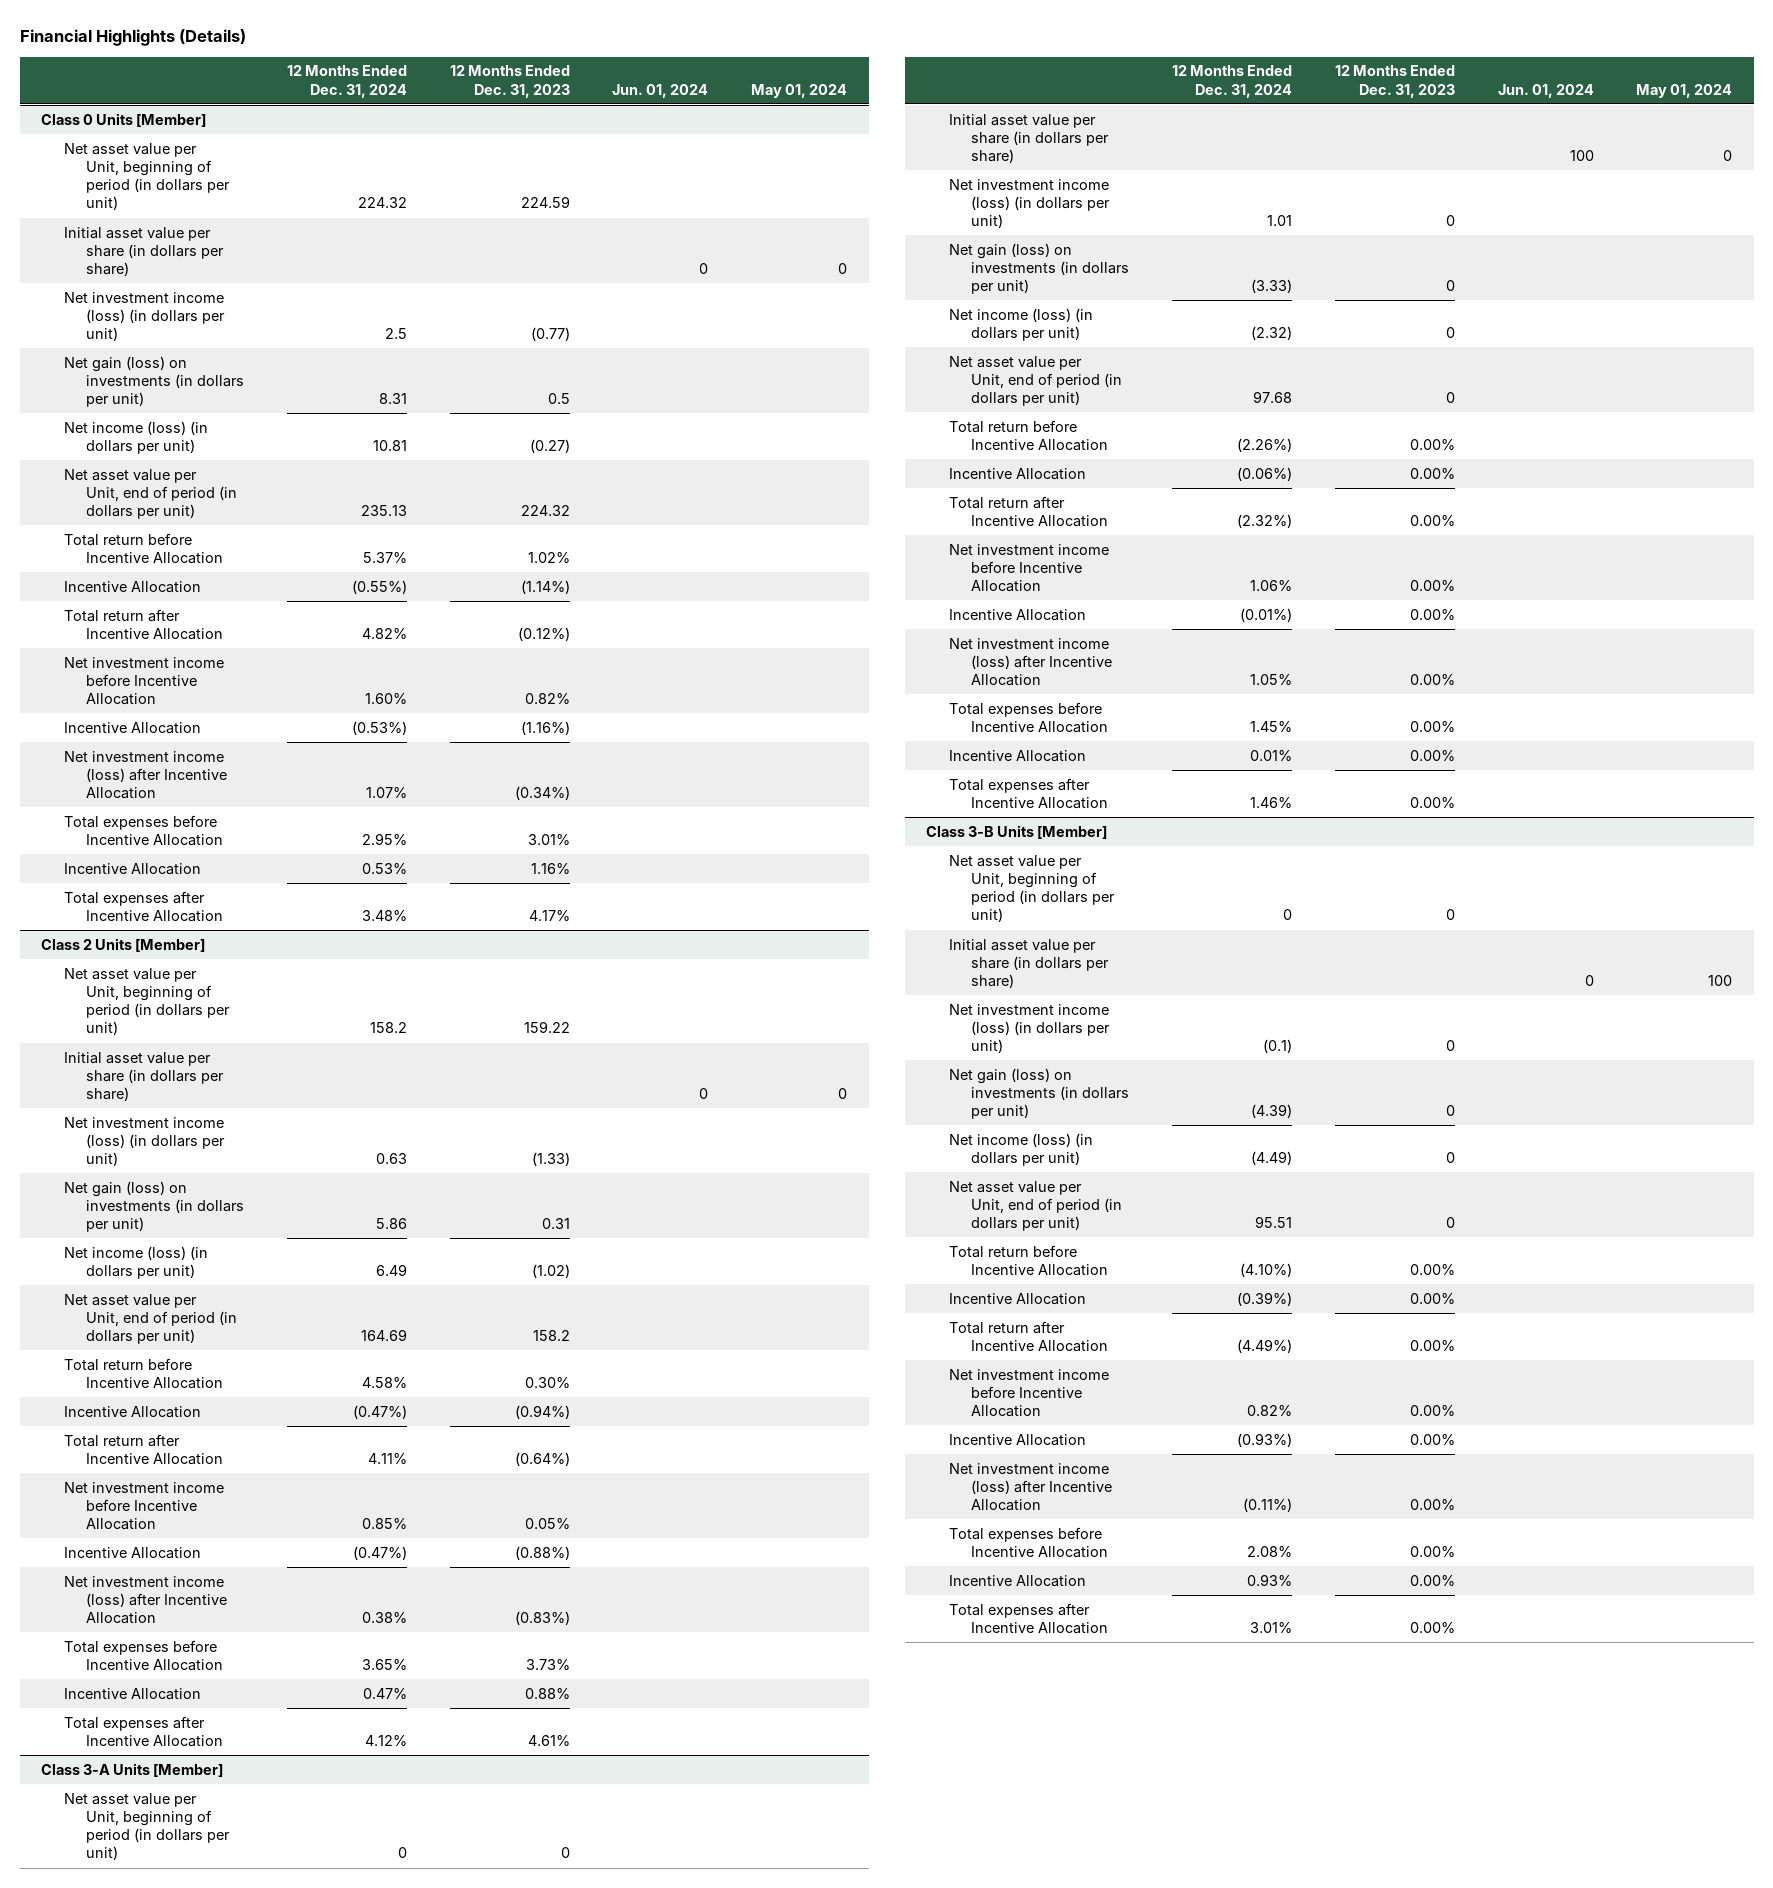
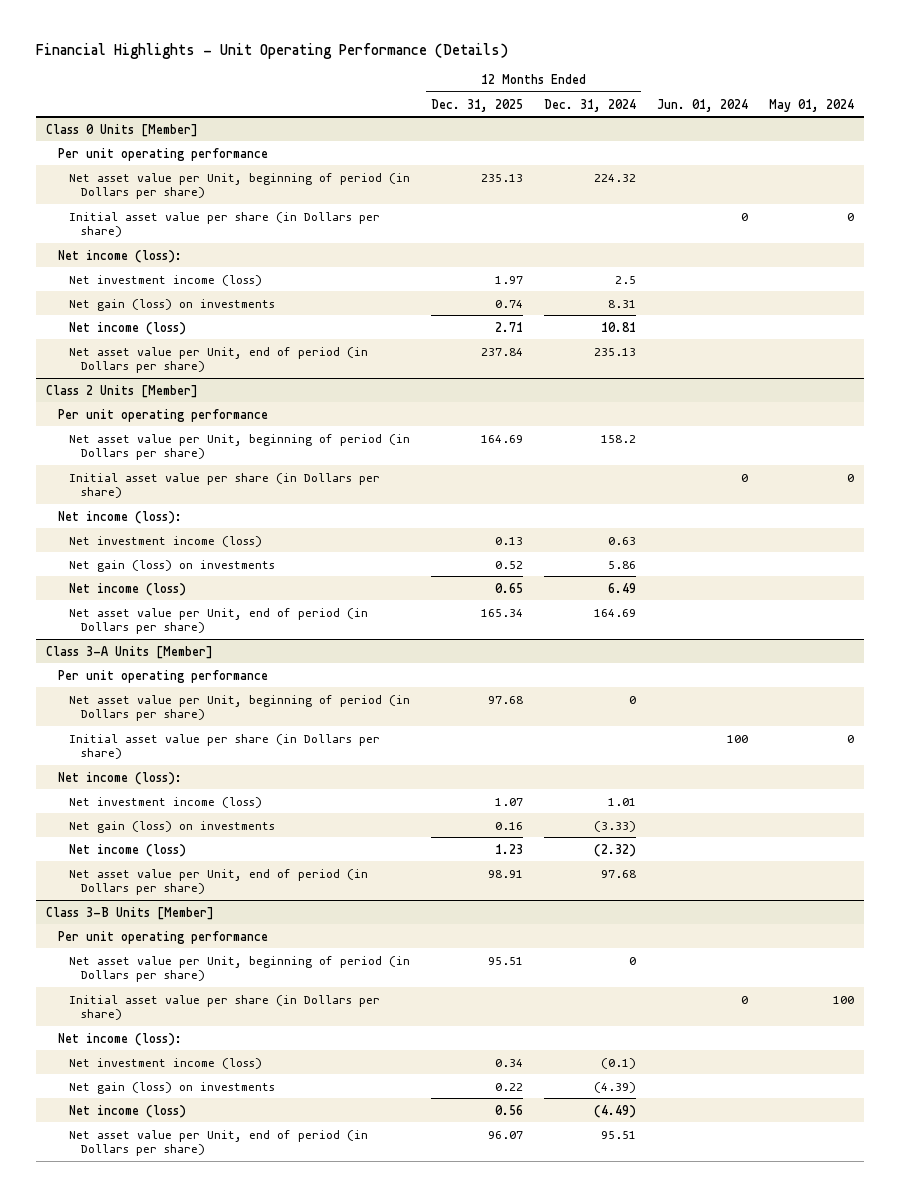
- Financial Highlights (Details)
+ Financial Highlights - Unit Operating Performance (Details)
- | 12 Months Ended Dec. 31, 2024 | 12 Months Ended Dec. 31, 2023 | Jun. 01, 2024 | May 01, 2024
+ | 12 Months Ended Dec. 31, 2025 | 12 Months Ended Dec. 31, 2024 | Jun. 01, 2024 | May 01, 2024
@ Class 0 Units [Member]
- Net asset value per Unit, beginning of period (in dollars per unit) | 224.32 | 224.59 | |
- Initial asset value per share (in dollars per share) | | | 0 | 0
- Net investment income (loss) (in dollars per unit) | 2.5 | (0.77) | |
- Net gain (loss) on investments (in dollars per unit) | 8.31 | 0.5 | |
- Net income (loss) (in dollars per unit) | 10.81 | (0.27) | |
- Net asset value per Unit, end of period (in dollars per unit) | 235.13 | 224.32 | |
- Total return before Incentive Allocation | 5.37% | 1.02% | |
- Incentive Allocation | (0.55%) | (1.14%) | |
- Total return after Incentive Allocation | 4.82% | (0.12%) | |
- Net investment income before Incentive Allocation | 1.60% | 0.82% | |
- Incentive Allocation | (0.53%) | (1.16%) | |
- Net investment income (loss) after Incentive Allocation | 1.07% | (0.34%) | |
- Total expenses before Incentive Allocation | 2.95% | 3.01% | |
- Incentive Allocation | 0.53% | 1.16% | |
- Total expenses after Incentive Allocation | 3.48% | 4.17% | |
+ Per unit operating performance
+ Net asset value per Unit, beginning of period (in Dollars per share) | 235.13 | 224.32 | |
+ Initial asset value per share (in Dollars per share) | | | 0 | 0
+ Net income (loss):
+ Net investment income (loss) | 1.97 | 2.5 | |
+ Net gain (loss) on investments | 0.74 | 8.31 | |
+ Net income (loss) | 2.71 | 10.81 | |
+ Net asset value per Unit, end of period (in Dollars per share) | 237.84 | 235.13 | |
@ Class 2 Units [Member]
- Net asset value per Unit, beginning of period (in dollars per unit) | 158.2 | 159.22 | |
- Initial asset value per share (in dollars per share) | | | 0 | 0
- Net investment income (loss) (in dollars per unit) | 0.63 | (1.33) | |
- Net gain (loss) on investments (in dollars per unit) | 5.86 | 0.31 | |
- Net income (loss) (in dollars per unit) | 6.49 | (1.02) | |
- Net asset value per Unit, end of period (in dollars per unit) | 164.69 | 158.2 | |
- Total return before Incentive Allocation | 4.58% | 0.30% | |
- Incentive Allocation | (0.47%) | (0.94%) | |
- Total return after Incentive Allocation | 4.11% | (0.64%) | |
- Net investment income before Incentive Allocation | 0.85% | 0.05% | |
- Incentive Allocation | (0.47%) | (0.88%) | |
- Net investment income (loss) after Incentive Allocation | 0.38% | (0.83%) | |
- Total expenses before Incentive Allocation | 3.65% | 3.73% | |
- Incentive Allocation | 0.47% | 0.88% | |
- Total expenses after Incentive Allocation | 4.12% | 4.61% | |
+ Per unit operating performance
+ Net asset value per Unit, beginning of period (in Dollars per share) | 164.69 | 158.2 | |
+ Initial asset value per share (in Dollars per share) | | | 0 | 0
+ Net income (loss):
+ Net investment income (loss) | 0.13 | 0.63 | |
+ Net gain (loss) on investments | 0.52 | 5.86 | |
+ Net income (loss) | 0.65 | 6.49 | |
+ Net asset value per Unit, end of period (in Dollars per share) | 165.34 | 164.69 | |
@ Class 3-A Units [Member]
- Net asset value per Unit, beginning of period (in dollars per unit) | 0 | 0 | |
- Initial asset value per share (in dollars per share) | | | 100 | 0
- Net investment income (loss) (in dollars per unit) | 1.01 | 0 | |
- Net gain (loss) on investments (in dollars per unit) | (3.33) | 0 | |
- Net income (loss) (in dollars per unit) | (2.32) | 0 | |
- Net asset value per Unit, end of period (in dollars per unit) | 97.68 | 0 | |
- Total return before Incentive Allocation | (2.26%) | 0.00% | |
- Incentive Allocation | (0.06%) | 0.00% | |
- Total return after Incentive Allocation | (2.32%) | 0.00% | |
- Net investment income before Incentive Allocation | 1.06% | 0.00% | |
- Incentive Allocation | (0.01%) | 0.00% | |
- Net investment income (loss) after Incentive Allocation | 1.05% | 0.00% | |
- Total expenses before Incentive Allocation | 1.45% | 0.00% | |
- Incentive Allocation | 0.01% | 0.00% | |
- Total expenses after Incentive Allocation | 1.46% | 0.00% | |
+ Per unit operating performance
+ Net asset value per Unit, beginning of period (in Dollars per share) | 97.68 | 0 | |
+ Initial asset value per share (in Dollars per share) | | | 100 | 0
+ Net income (loss):
+ Net investment income (loss) | 1.07 | 1.01 | |
+ Net gain (loss) on investments | 0.16 | (3.33) | |
+ Net income (loss) | 1.23 | (2.32) | |
+ Net asset value per Unit, end of period (in Dollars per share) | 98.91 | 97.68 | |
@ Class 3-B Units [Member]
- Net asset value per Unit, beginning of period (in dollars per unit) | 0 | 0 | |
- Initial asset value per share (in dollars per share) | | | 0 | 100
- Net investment income (loss) (in dollars per unit) | (0.1) | 0 | |
- Net gain (loss) on investments (in dollars per unit) | (4.39) | 0 | |
- Net income (loss) (in dollars per unit) | (4.49) | 0 | |
- Net asset value per Unit, end of period (in dollars per unit) | 95.51 | 0 | |
- Total return before Incentive Allocation | (4.10%) | 0.00% | |
- Incentive Allocation | (0.39%) | 0.00% | |
- Total return after Incentive Allocation | (4.49%) | 0.00% | |
- Net investment income before Incentive Allocation | 0.82% | 0.00% | |
- Incentive Allocation | (0.93%) | 0.00% | |
- Net investment income (loss) after Incentive Allocation | (0.11%) | 0.00% | |
- Total expenses before Incentive Allocation | 2.08% | 0.00% | |
- Incentive Allocation | 0.93% | 0.00% | |
- Total expenses after Incentive Allocation | 3.01% | 0.00% | |
+ Per unit operating performance
+ Net asset value per Unit, beginning of period (in Dollars per share) | 95.51 | 0 | |
+ Initial asset value per share (in Dollars per share) | | | 0 | 100
+ Net income (loss):
+ Net investment income (loss) | 0.34 | (0.1) | |
+ Net gain (loss) on investments | 0.22 | (4.39) | |
+ Net income (loss) | 0.56 | (4.49) | |
+ Net asset value per Unit, end of period (in Dollars per share) | 96.07 | 95.51 | |

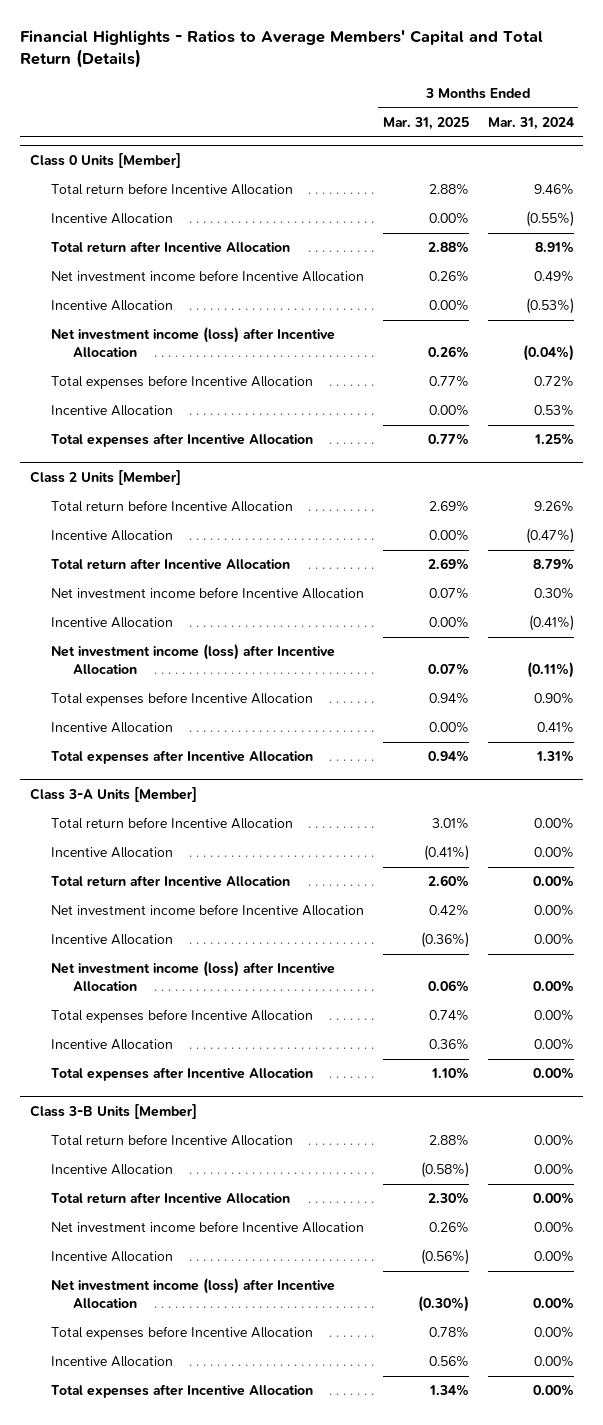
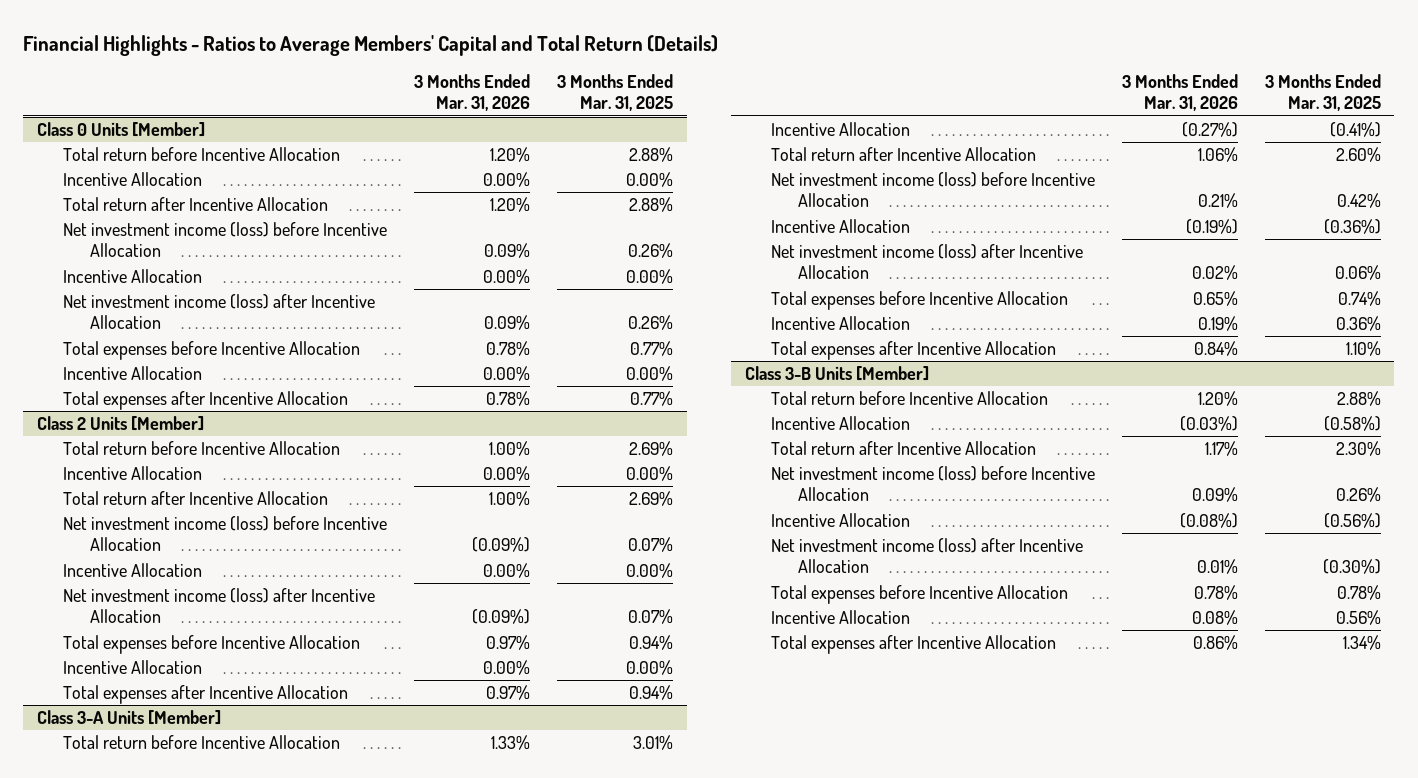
- | 3 Months Ended Mar. 31, 2025 | 3 Months Ended Mar. 31, 2024
+ | 3 Months Ended Mar. 31, 2026 | 3 Months Ended Mar. 31, 2025
@ Class 0 Units [Member]
- Net investment income before Incentive Allocation | 0.26% | 0.49%
+ Net investment income (loss) before Incentive Allocation | 0.09% | 0.26%
@ Class 2 Units [Member]
- Net investment income before Incentive Allocation | 0.07% | 0.30%
+ Net investment income (loss) before Incentive Allocation | (0.09%) | 0.07%
@ Class 3-A Units [Member]
- Net investment income before Incentive Allocation | 0.42% | 0.00%
+ Net investment income (loss) before Incentive Allocation | 0.21% | 0.42%
@ Class 3-B Units [Member]
- Net investment income before Incentive Allocation | 0.26% | 0.00%
+ Net investment income (loss) before Incentive Allocation | 0.09% | 0.26%

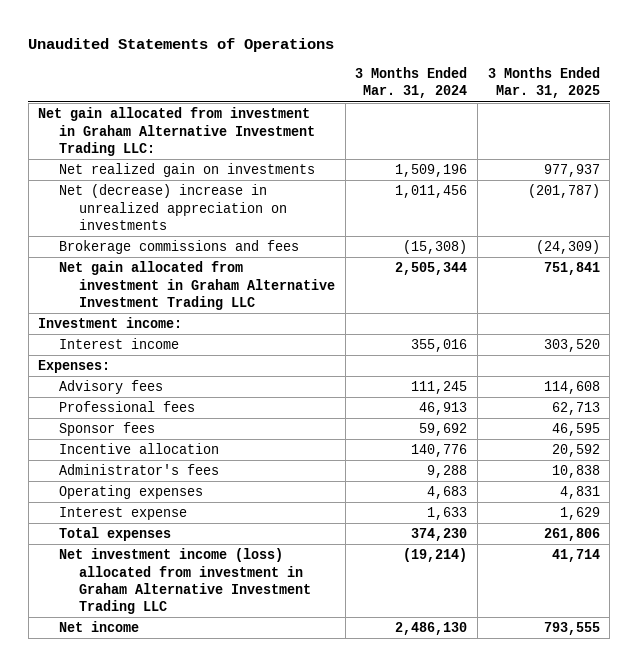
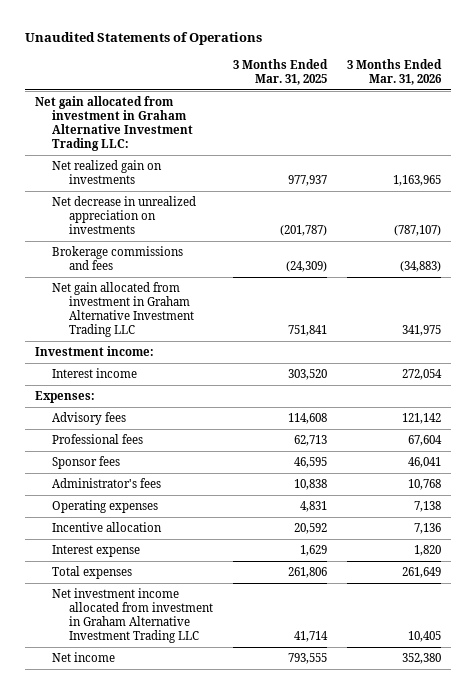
- | 3 Months Ended Mar. 31, 2024 | 3 Months Ended Mar. 31, 2025
+ | 3 Months Ended Mar. 31, 2025 | 3 Months Ended Mar. 31, 2026
- Net (decrease) increase in unrealized appreciation on investments | 1,011,456 | (201,787)
+ Net decrease in unrealized appreciation on investments | (201,787) | (787,107)
moved down: Incentive allocation | 20,592 | 7,136
- Net investment income (loss) allocated from investment in Graham Alternative Investment Trading LLC | (19,214) | 41,714
+ Net investment income allocated from investment in Graham Alternative Investment Trading LLC | 41,714 | 10,405

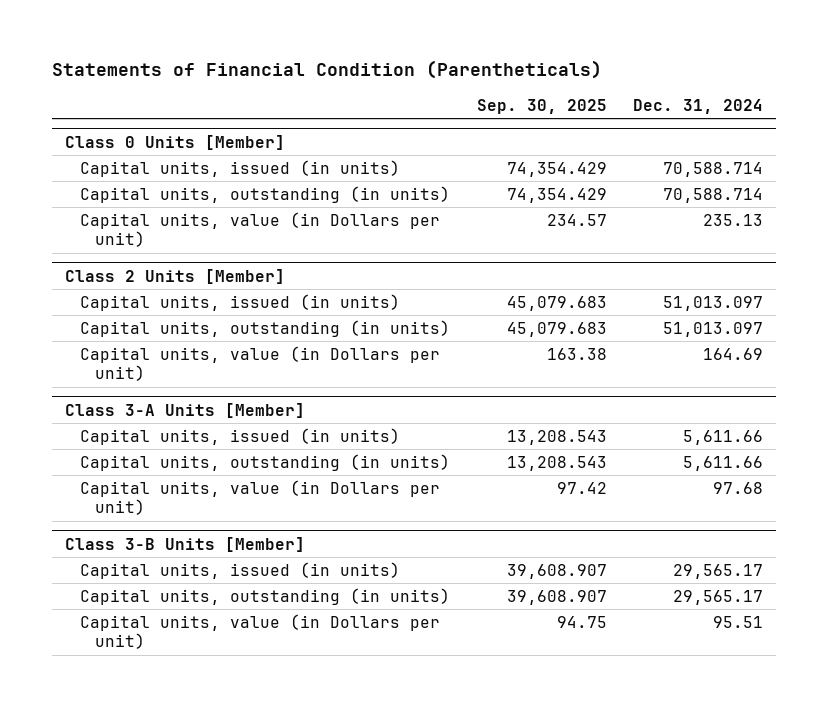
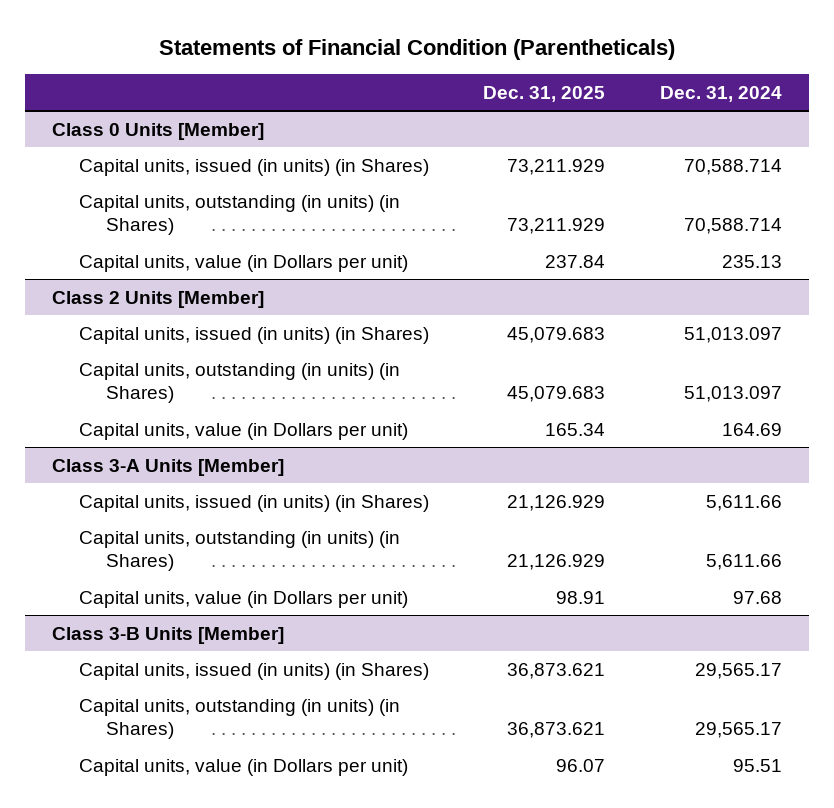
- | Sep. 30, 2025 | Dec. 31, 2024
+ | Dec. 31, 2025 | Dec. 31, 2024
@ Class 0 Units [Member]
- Capital units, issued (in units) | 74,354.429 | 70,588.714
- Capital units, outstanding (in units) | 74,354.429 | 70,588.714
+ Capital units, issued (in units) (in Shares) | 73,211.929 | 70,588.714
+ Capital units, outstanding (in units) (in Shares) | 73,211.929 | 70,588.714
@ Class 2 Units [Member]
- Capital units, issued (in units) | 45,079.683 | 51,013.097
- Capital units, outstanding (in units) | 45,079.683 | 51,013.097
+ Capital units, issued (in units) (in Shares) | 45,079.683 | 51,013.097
+ Capital units, outstanding (in units) (in Shares) | 45,079.683 | 51,013.097
@ Class 3-A Units [Member]
- Capital units, issued (in units) | 13,208.543 | 5,611.66
- Capital units, outstanding (in units) | 13,208.543 | 5,611.66
+ Capital units, issued (in units) (in Shares) | 21,126.929 | 5,611.66
+ Capital units, outstanding (in units) (in Shares) | 21,126.929 | 5,611.66
@ Class 3-B Units [Member]
- Capital units, issued (in units) | 39,608.907 | 29,565.17
- Capital units, outstanding (in units) | 39,608.907 | 29,565.17
+ Capital units, issued (in units) (in Shares) | 36,873.621 | 29,565.17
+ Capital units, outstanding (in units) (in Shares) | 36,873.621 | 29,565.17

